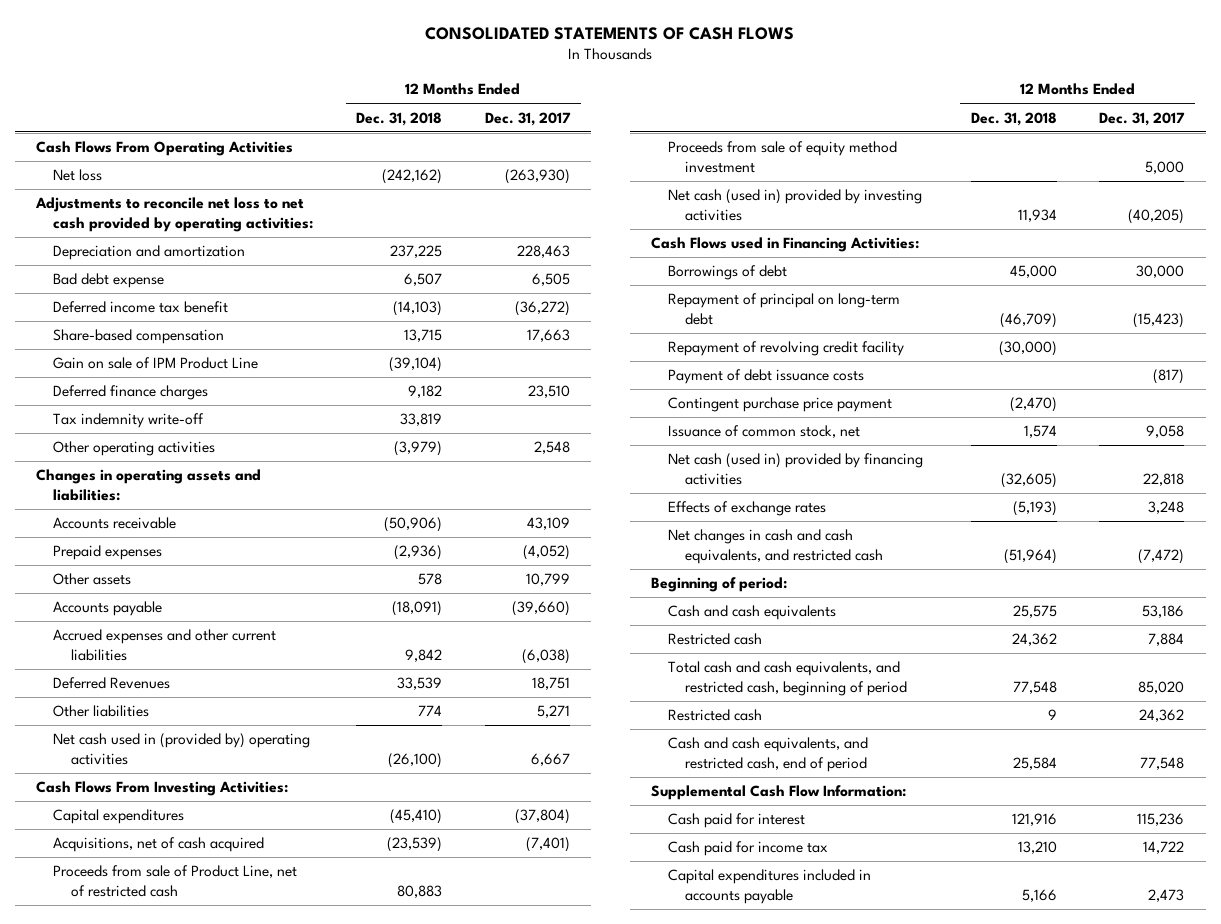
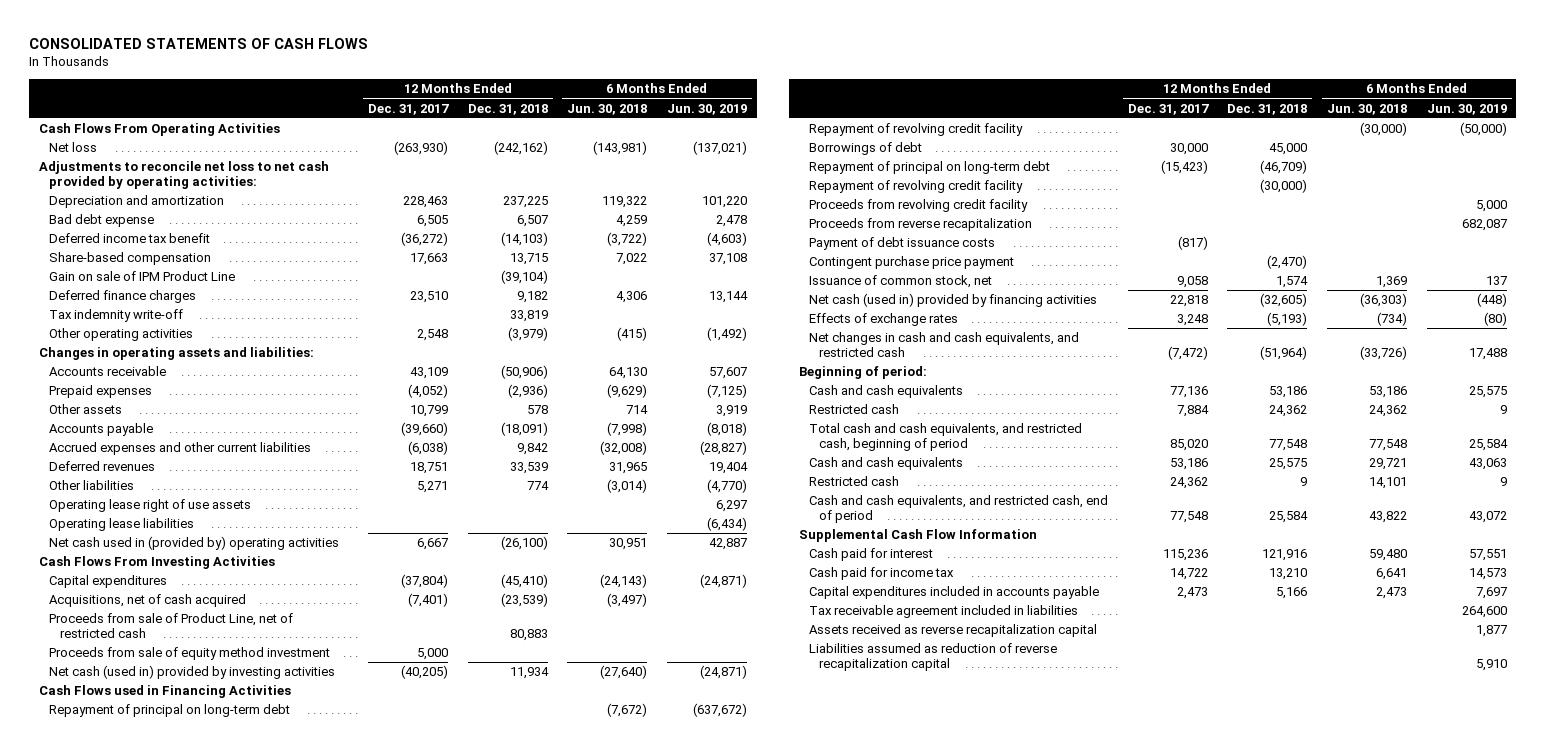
- | 12 Months Ended Dec. 31, 2018 | 12 Months Ended Dec. 31, 2017
+ | 12 Months Ended Dec. 31, 2017 | 12 Months Ended Dec. 31, 2018 | 6 Months Ended Jun. 30, 2018 | 6 Months Ended Jun. 30, 2019
- Deferred Revenues | 33,539 | 18,751
+ Deferred revenues | 18,751 | 33,539 | 31,965 | 19,404
+ Operating lease right of use assets | | | | 6,297
+ Operating lease liabilities | | | | (6,434)
- Cash Flows From Investing Activities:
+ Cash Flows From Investing Activities
- Cash Flows used in Financing Activities:
+ Cash Flows used in Financing Activities
+ Repayment of principal on long-term debt | | | (7,672) | (637,672)
+ Repayment of revolving credit facility | | | (30,000) | (50,000)
+ Proceeds from revolving credit facility | | | | 5,000
+ Proceeds from reverse recapitalization | | | | 682,087
+ Cash and cash equivalents | 77,136 | 53,186 | 53,186 | 25,575
moved down: Cash and cash equivalents | 53,186 | 25,575 | 29,721 | 43,063
- Supplemental Cash Flow Information:
+ Supplemental Cash Flow Information
+ Tax receivable agreement included in liabilities | | | | 264,600
+ Assets received as reverse recapitalization capital | | | | 1,877
+ Liabilities assumed as reduction of reverse recapitalization capital | | | | 5,910

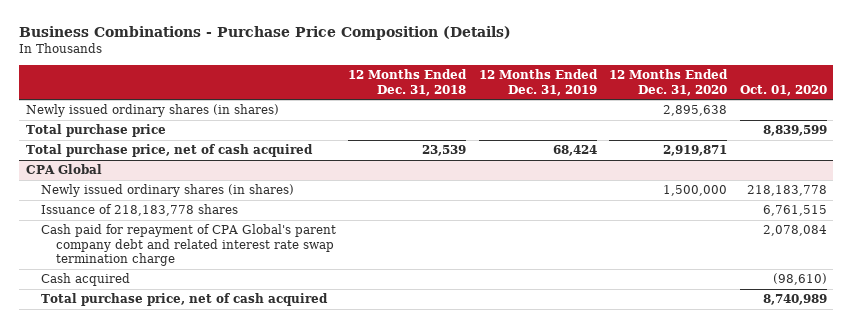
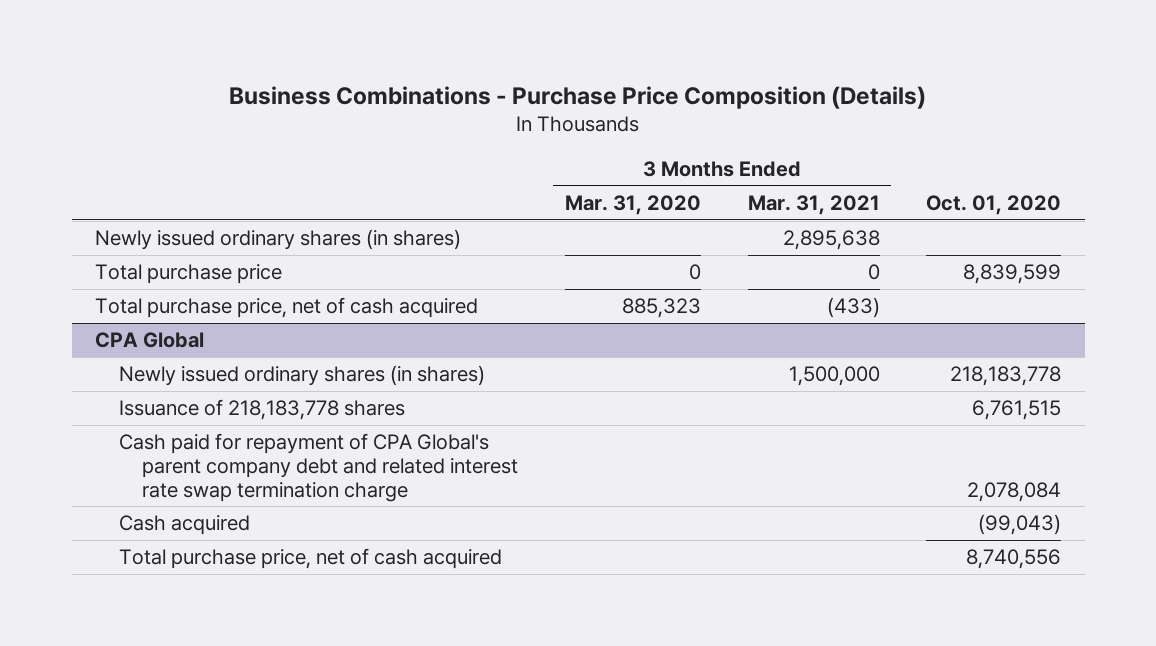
- | 12 Months Ended Dec. 31, 2018 | 12 Months Ended Dec. 31, 2019 | 12 Months Ended Dec. 31, 2020 | Oct. 01, 2020
+ | 3 Months Ended Mar. 31, 2020 | 3 Months Ended Mar. 31, 2021 | Oct. 01, 2020
@ CPA Global
- Cash acquired | | | | (98,610)
- Total purchase price, net of cash acquired | | | | 8,740,989
+ Cash acquired | | | (99,043)
+ Total purchase price, net of cash acquired | | | 8,740,556

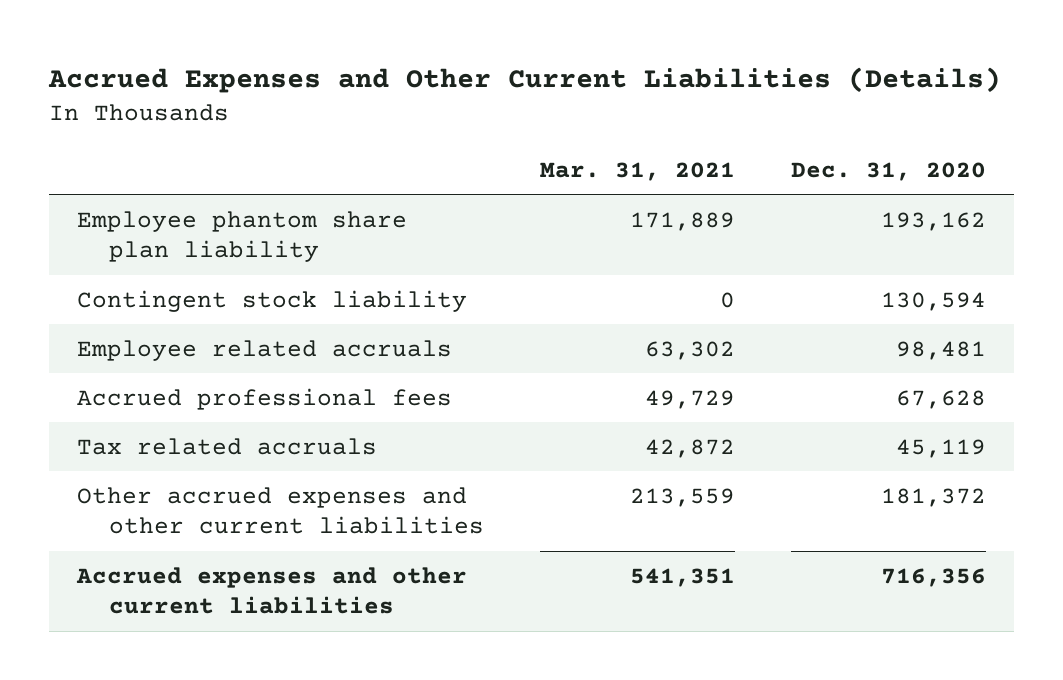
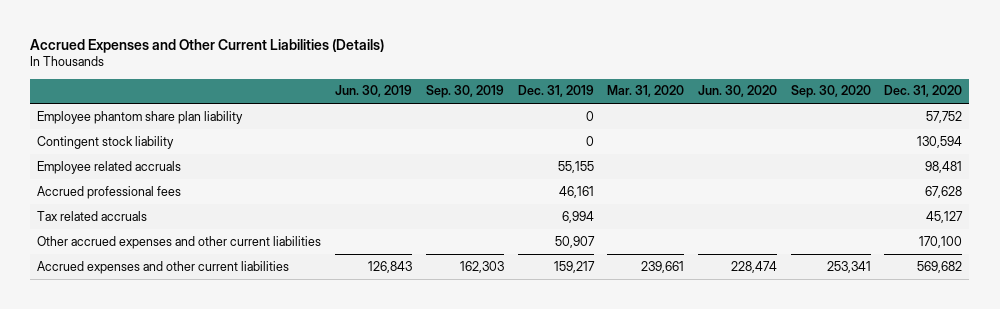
- | Mar. 31, 2021 | Dec. 31, 2020
+ | Jun. 30, 2019 | Sep. 30, 2019 | Dec. 31, 2019 | Mar. 31, 2020 | Jun. 30, 2020 | Sep. 30, 2020 | Dec. 31, 2020
- Employee phantom share plan liability | 171,889 | 193,162
+ Employee phantom share plan liability | | | 0 | | | | 57,752
- Tax related accruals | 42,872 | 45,119
- Other accrued expenses and other current liabilities | 213,559 | 181,372
- Accrued expenses and other current liabilities | 541,351 | 716,356
+ Tax related accruals | | | 6,994 | | | | 45,127
+ Other accrued expenses and other current liabilities | | | 50,907 | | | | 170,100
+ Accrued expenses and other current liabilities | 126,843 | 162,303 | 159,217 | 239,661 | 228,474 | 253,341 | 569,682

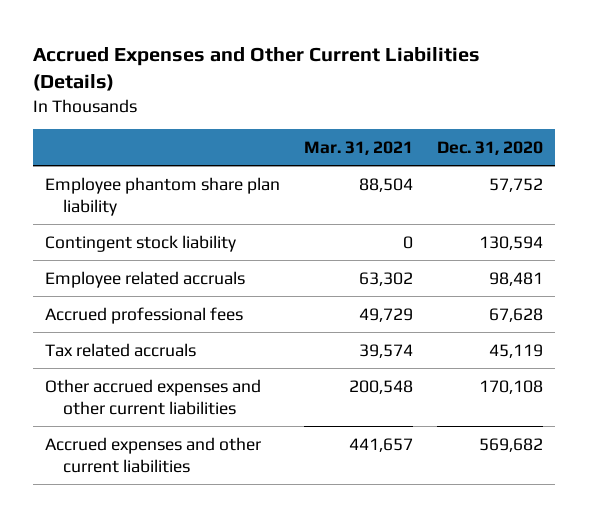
- | Jun. 30, 2019 | Sep. 30, 2019 | Dec. 31, 2019 | Mar. 31, 2020 | Jun. 30, 2020 | Sep. 30, 2020 | Dec. 31, 2020
+ | Mar. 31, 2021 | Dec. 31, 2020
- Tax related accruals | | | 6,994 | | | | 45,127
- Other accrued expenses and other current liabilities | | | 50,907 | | | | 170,100
+ Tax related accruals | 39,574 | 45,119
+ Other accrued expenses and other current liabilities | 200,548 | 170,108

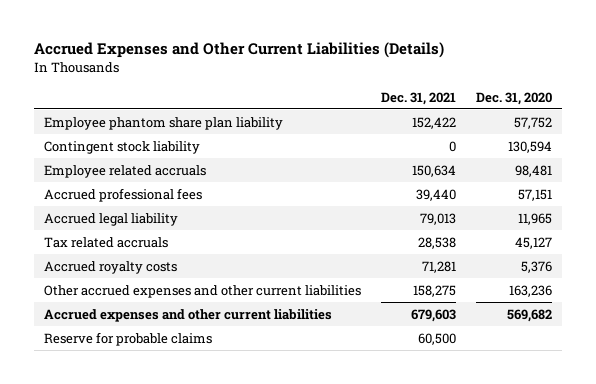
- | Mar. 31, 2021 | Dec. 31, 2020
+ | Dec. 31, 2021 | Dec. 31, 2020
- Accrued professional fees | 49,729 | 67,628
- Tax related accruals | 39,574 | 45,119
- Other accrued expenses and other current liabilities | 200,548 | 170,108
+ Accrued professional fees | 39,440 | 57,151
+ Accrued legal liability | 79,013 | 11,965
+ Tax related accruals | 28,538 | 45,127
+ Accrued royalty costs | 71,281 | 5,376
+ Other accrued expenses and other current liabilities | 158,275 | 163,236
+ Reserve for probable claims | 60,500 |

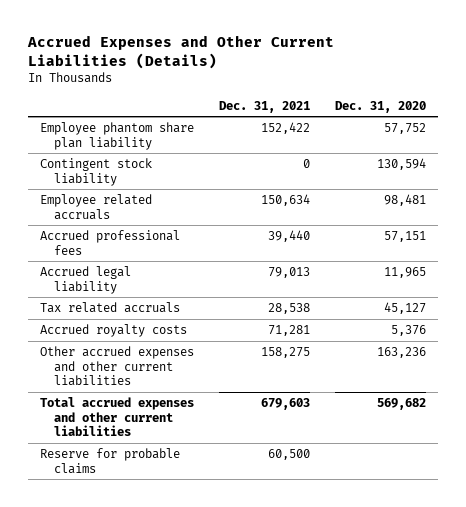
- Accrued expenses and other current liabilities | 679,603 | 569,682
+ Total accrued expenses and other current liabilities | 679,603 | 569,682

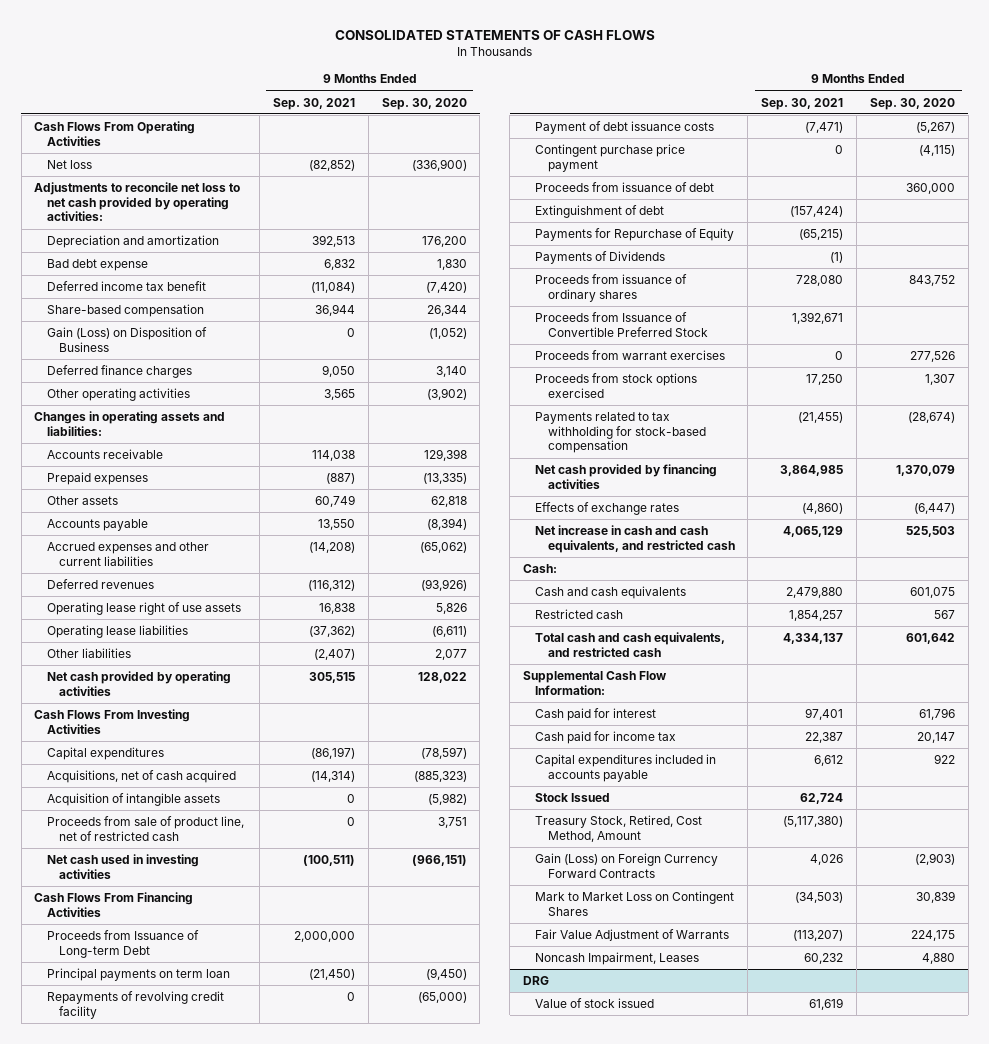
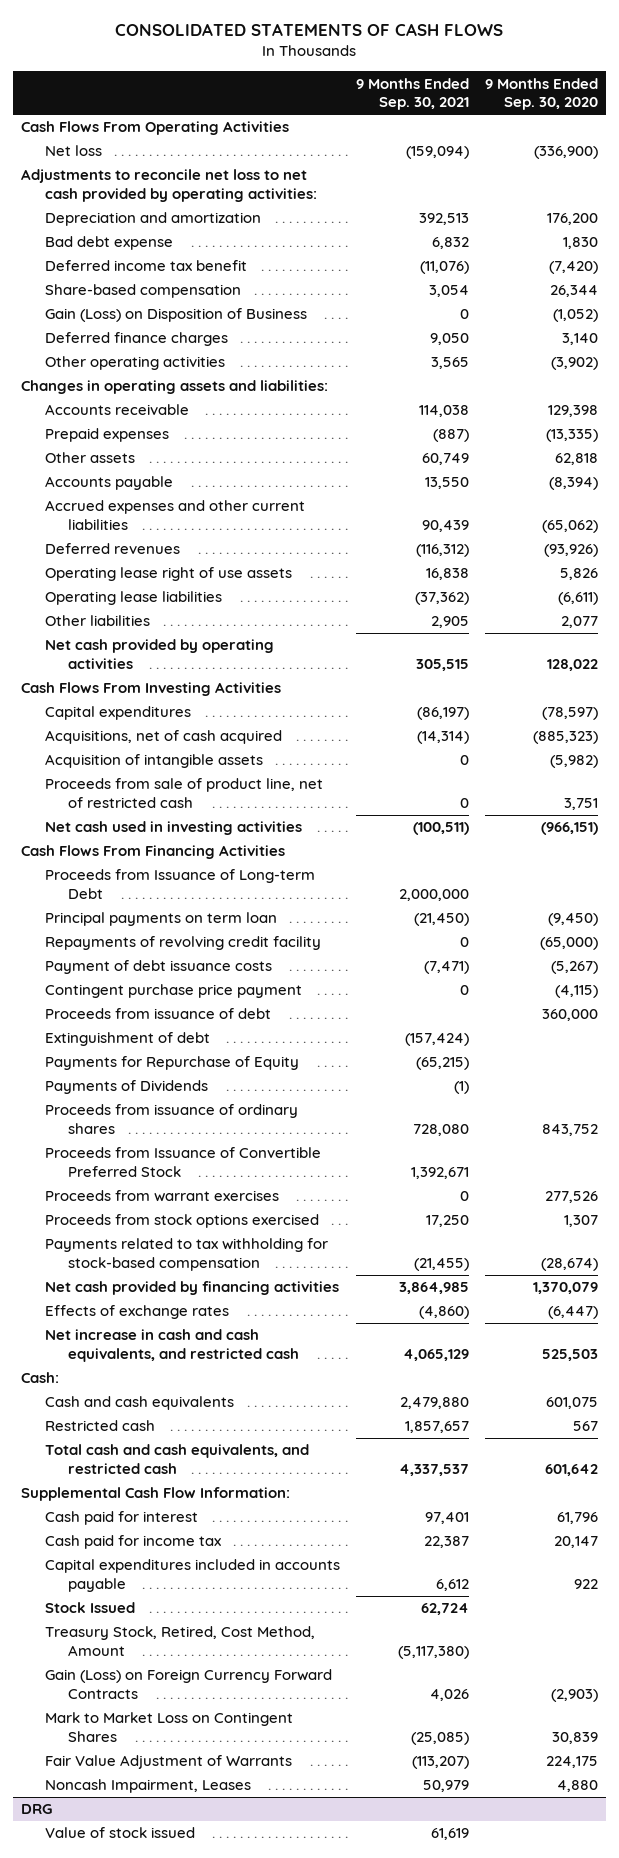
- Net loss | (82,852) | (336,900)
+ Net loss | (159,094) | (336,900)
- Deferred income tax benefit | (11,084) | (7,420)
- Share-based compensation | 36,944 | 26,344
+ Deferred income tax benefit | (11,076) | (7,420)
+ Share-based compensation | 3,054 | 26,344
- Accrued expenses and other current liabilities | (14,208) | (65,062)
+ Accrued expenses and other current liabilities | 90,439 | (65,062)
- Other liabilities | (2,407) | 2,077
+ Other liabilities | 2,905 | 2,077
- Restricted cash | 1,854,257 | 567
- Total cash and cash equivalents, and restricted cash | 4,334,137 | 601,642
+ Restricted cash | 1,857,657 | 567
+ Total cash and cash equivalents, and restricted cash | 4,337,537 | 601,642
- Mark to Market Loss on Contingent Shares | (34,503) | 30,839
+ Mark to Market Loss on Contingent Shares | (25,085) | 30,839
- Noncash Impairment, Leases | 60,232 | 4,880
+ Noncash Impairment, Leases | 50,979 | 4,880

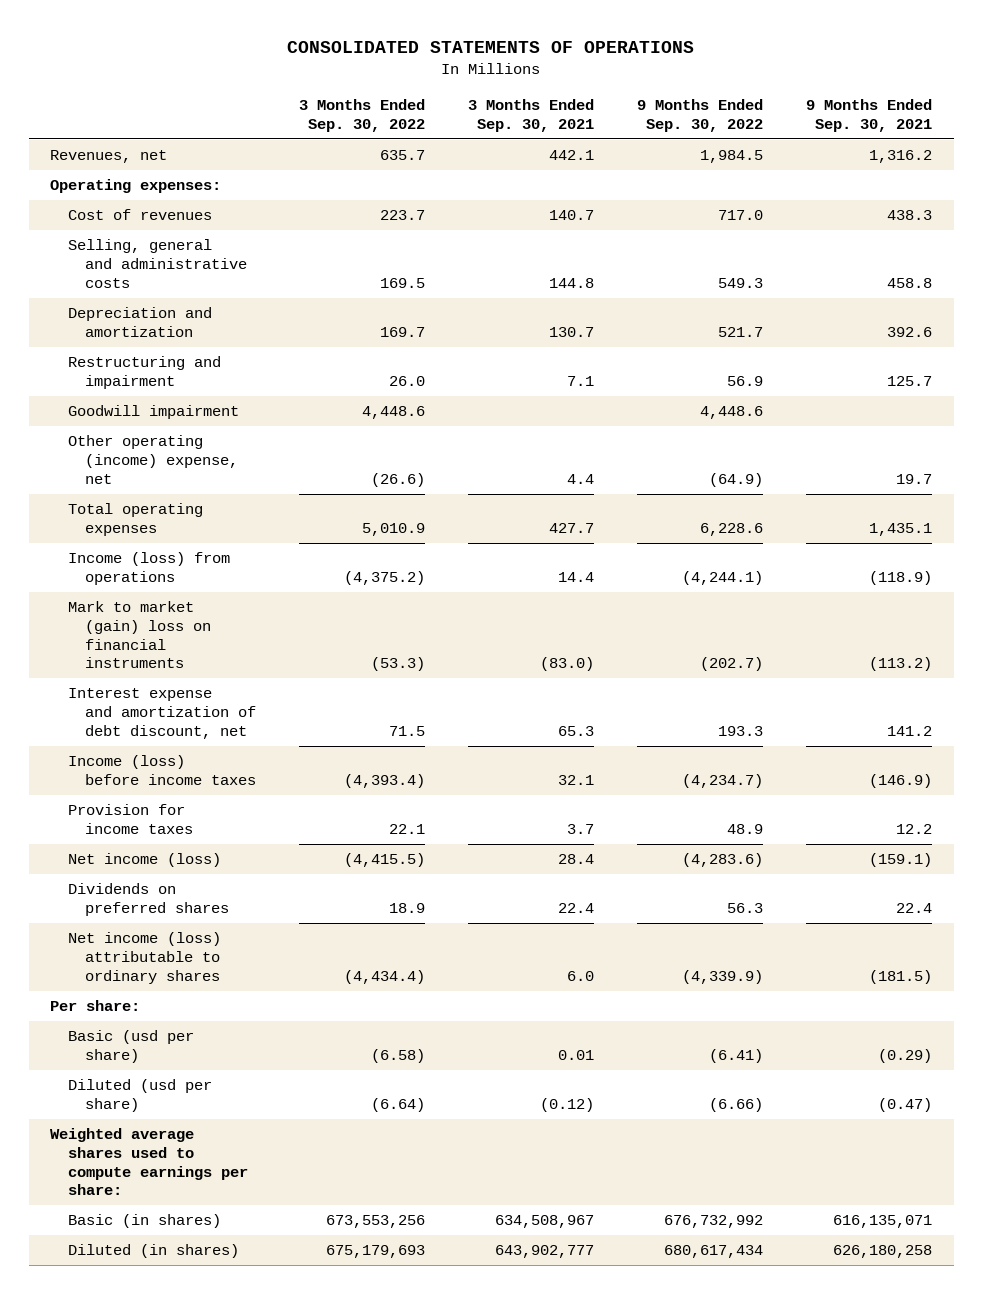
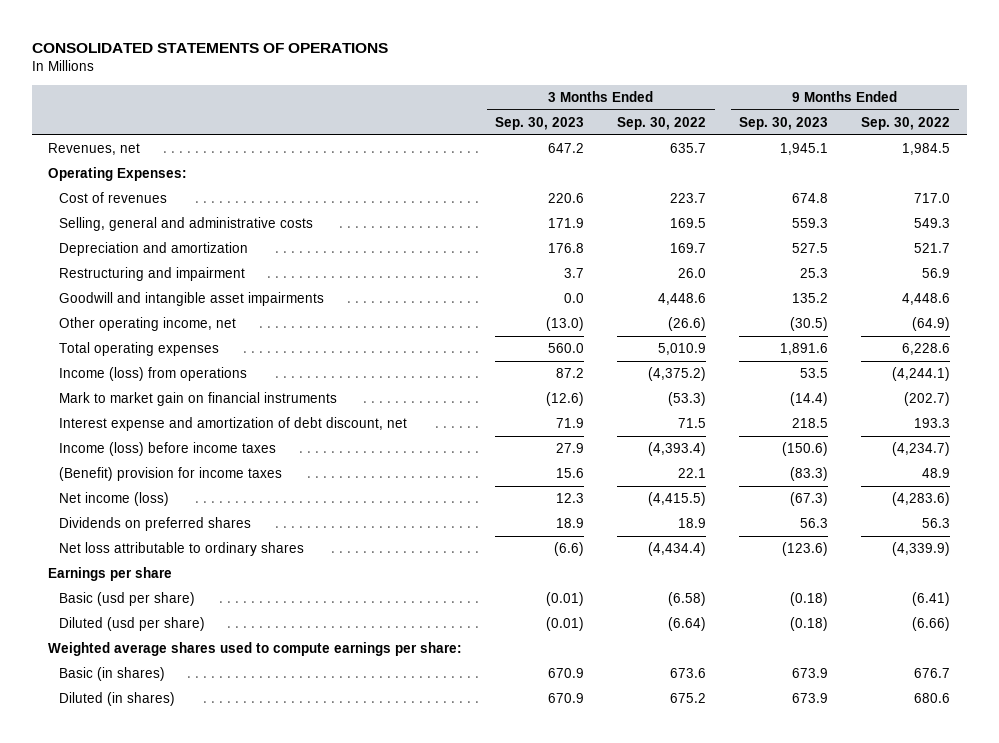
- | 3 Months Ended Sep. 30, 2022 | 3 Months Ended Sep. 30, 2021 | 9 Months Ended Sep. 30, 2022 | 9 Months Ended Sep. 30, 2021
+ | 3 Months Ended Sep. 30, 2023 | 3 Months Ended Sep. 30, 2022 | 9 Months Ended Sep. 30, 2023 | 9 Months Ended Sep. 30, 2022
- Operating expenses:
+ Operating Expenses:
- Goodwill impairment | 4,448.6 | | 4,448.6 |
- Other operating (income) expense, net | (26.6) | 4.4 | (64.9) | 19.7
+ Goodwill and intangible asset impairments | 0.0 | 4,448.6 | 135.2 | 4,448.6
+ Other operating income, net | (13.0) | (26.6) | (30.5) | (64.9)
- Mark to market (gain) loss on financial instruments | (53.3) | (83.0) | (202.7) | (113.2)
+ Mark to market gain on financial instruments | (12.6) | (53.3) | (14.4) | (202.7)
- Provision for income taxes | 22.1 | 3.7 | 48.9 | 12.2
+ (Benefit) provision for income taxes | 15.6 | 22.1 | (83.3) | 48.9
- Net income (loss) attributable to ordinary shares | (4,434.4) | 6.0 | (4,339.9) | (181.5)
- Per share:
+ Net loss attributable to ordinary shares | (6.6) | (4,434.4) | (123.6) | (4,339.9)
+ Earnings per share
- Basic (in shares) | 673,553,256 | 634,508,967 | 676,732,992 | 616,135,071
- Diluted (in shares) | 675,179,693 | 643,902,777 | 680,617,434 | 626,180,258
+ Basic (in shares) | 670.9 | 673.6 | 673.9 | 676.7
+ Diluted (in shares) | 670.9 | 675.2 | 673.9 | 680.6

